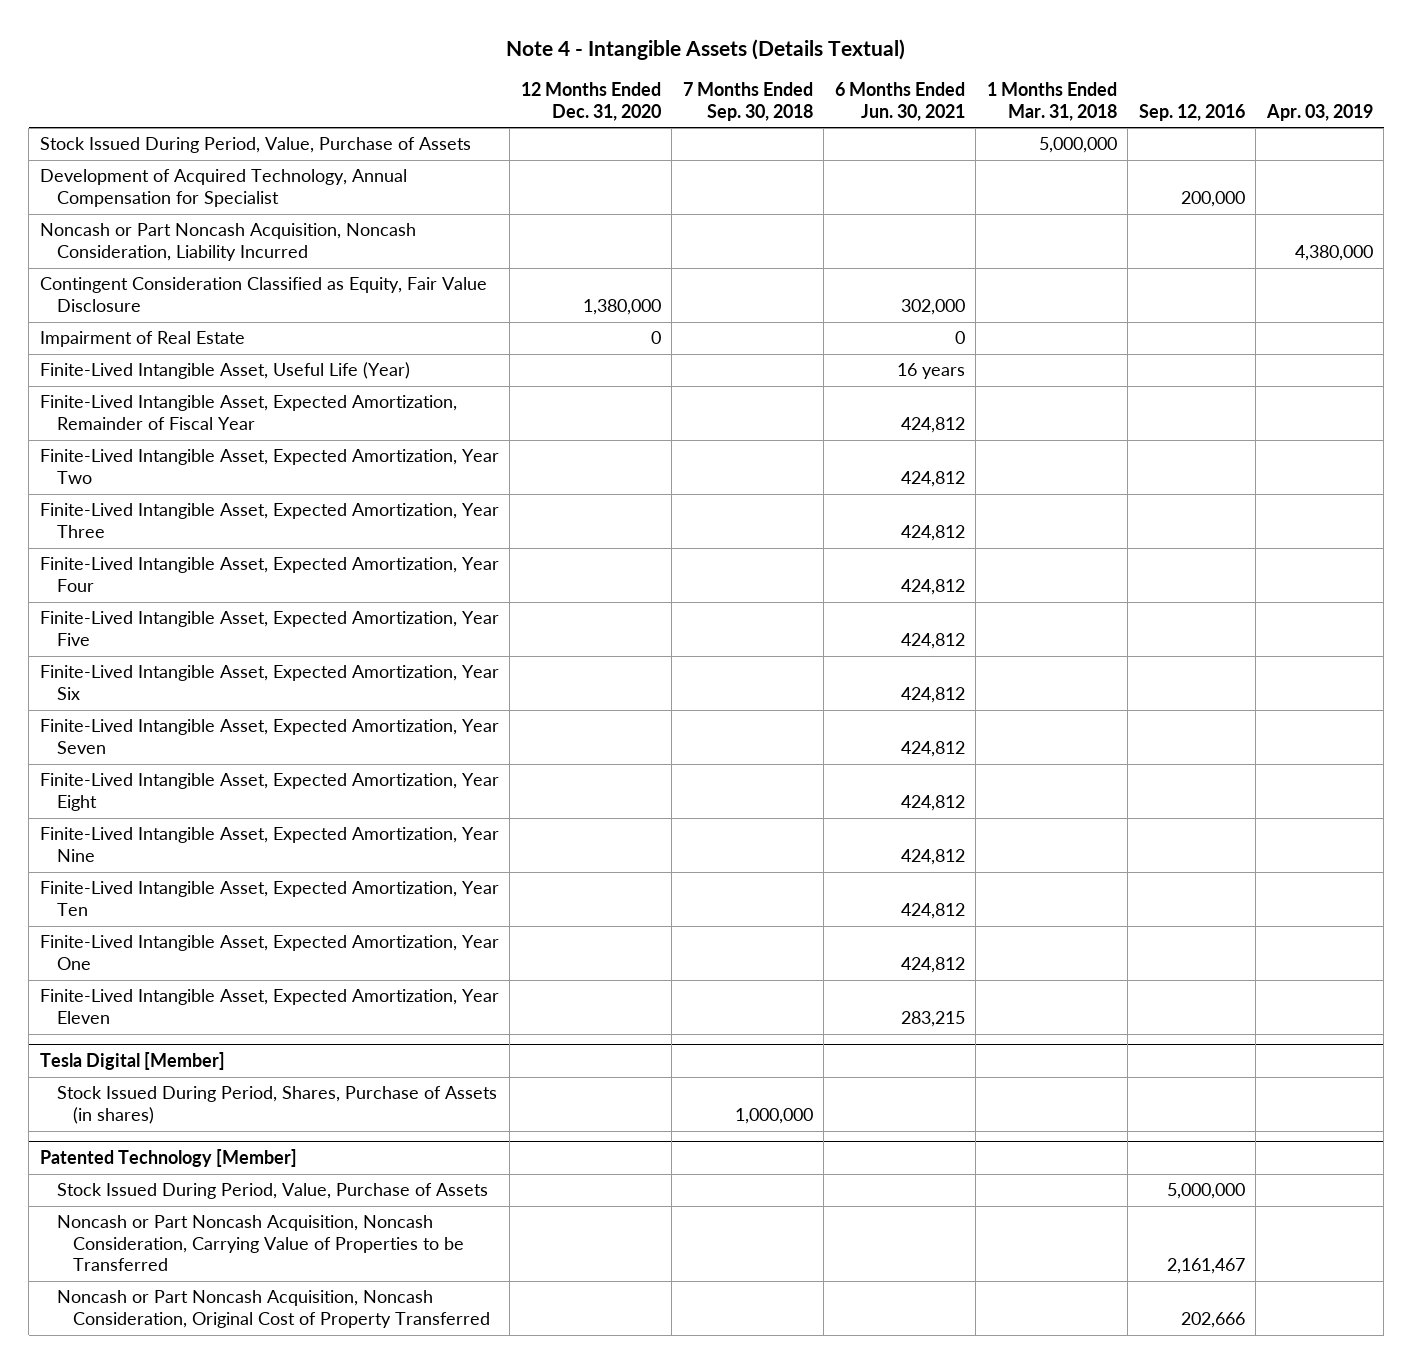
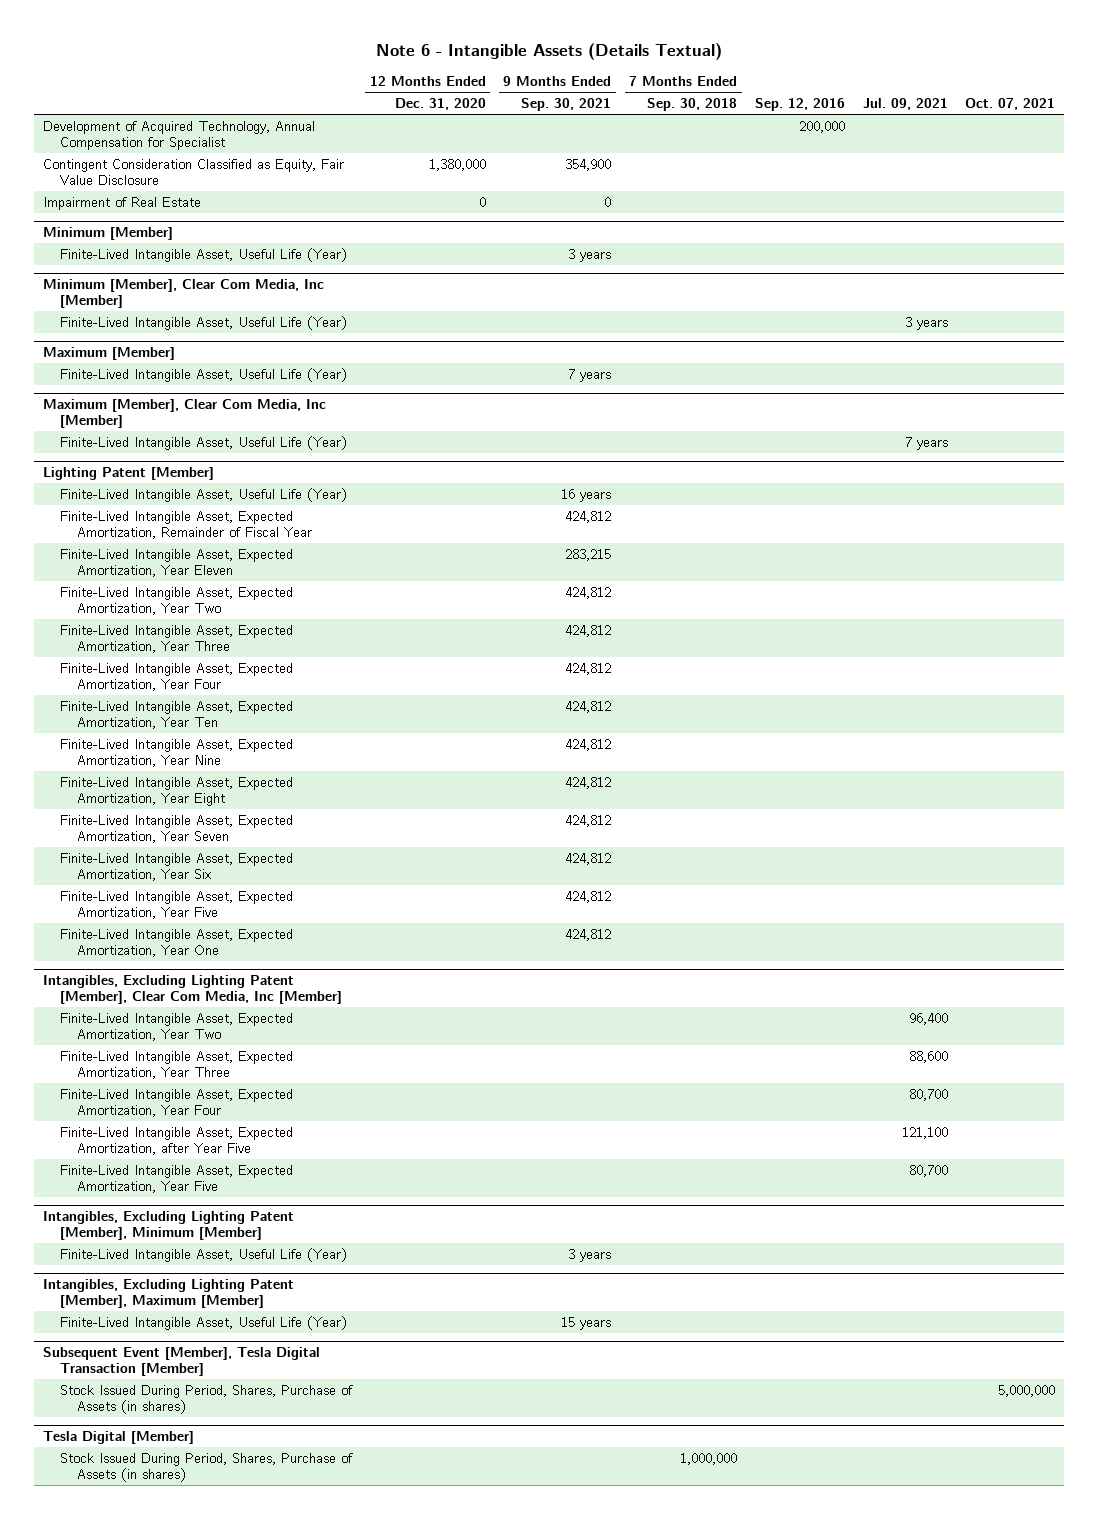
- Note 4 - Intangible Assets (Details Textual)
+ Note 6 - Intangible Assets (Details Textual)
- | 12 Months Ended Dec. 31, 2020 | 7 Months Ended Sep. 30, 2018 | 6 Months Ended Jun. 30, 2021 | 1 Months Ended Mar. 31, 2018 | Sep. 12, 2016 | Apr. 03, 2019
+ | 12 Months Ended Dec. 31, 2020 | 9 Months Ended Sep. 30, 2021 | 7 Months Ended Sep. 30, 2018 | Sep. 12, 2016 | Jul. 09, 2021 | Oct. 07, 2021
- Stock Issued During Period, Value, Purchase of Assets | | | | 5,000,000 | |
- Noncash or Part Noncash Acquisition, Noncash Consideration, Liability Incurred | | | | | | 4,380,000
- Finite-Lived Intangible Asset, Useful Life (Year) | | | 16 years | | |
- Finite-Lived Intangible Asset, Expected Amortization, Remainder of Fiscal Year | | | 424,812 | | |
- Finite-Lived Intangible Asset, Expected Amortization, Year Two | | | 424,812 | | |
- Finite-Lived Intangible Asset, Expected Amortization, Year Three | | | 424,812 | | |
- Finite-Lived Intangible Asset, Expected Amortization, Year Four | | | 424,812 | | |
- Finite-Lived Intangible Asset, Expected Amortization, Year Five | | | 424,812 | | |
- Finite-Lived Intangible Asset, Expected Amortization, Year Six | | | 424,812 | | |
- Finite-Lived Intangible Asset, Expected Amortization, Year Seven | | | 424,812 | | |
- Finite-Lived Intangible Asset, Expected Amortization, Year Eight | | | 424,812 | | |
- Finite-Lived Intangible Asset, Expected Amortization, Year Nine | | | 424,812 | | |
- Finite-Lived Intangible Asset, Expected Amortization, Year Ten | | | 424,812 | | |
- Finite-Lived Intangible Asset, Expected Amortization, Year One | | | 424,812 | | |
- Finite-Lived Intangible Asset, Expected Amortization, Year Eleven | | | 283,215 | | |
+ Minimum [Member]
+ Finite-Lived Intangible Asset, Useful Life (Year) | | 3 years | | | |
+ Minimum [Member], Clear Com Media, Inc [Member]
+ Finite-Lived Intangible Asset, Useful Life (Year) | | | | | 3 years |
+ Maximum [Member]
+ Finite-Lived Intangible Asset, Useful Life (Year) | | 7 years | | | |
+ Maximum [Member], Clear Com Media, Inc [Member]
+ Finite-Lived Intangible Asset, Useful Life (Year) | | | | | 7 years |
+ Lighting Patent [Member]
+ Finite-Lived Intangible Asset, Useful Life (Year) | | 16 years | | | |
+ Finite-Lived Intangible Asset, Expected Amortization, Remainder of Fiscal Year | | 424,812 | | | |
+ Finite-Lived Intangible Asset, Expected Amortization, Year Eleven | | 283,215 | | | |
+ Finite-Lived Intangible Asset, Expected Amortization, Year Two | | 424,812 | | | |
+ Finite-Lived Intangible Asset, Expected Amortization, Year Three | | 424,812 | | | |
+ Finite-Lived Intangible Asset, Expected Amortization, Year Four | | 424,812 | | | |
+ Finite-Lived Intangible Asset, Expected Amortization, Year Ten | | 424,812 | | | |
+ Finite-Lived Intangible Asset, Expected Amortization, Year Nine | | 424,812 | | | |
+ Finite-Lived Intangible Asset, Expected Amortization, Year Eight | | 424,812 | | | |
+ Finite-Lived Intangible Asset, Expected Amortization, Year Seven | | 424,812 | | | |
+ Finite-Lived Intangible Asset, Expected Amortization, Year Six | | 424,812 | | | |
+ Finite-Lived Intangible Asset, Expected Amortization, Year Five | | 424,812 | | | |
+ Finite-Lived Intangible Asset, Expected Amortization, Year One | | 424,812 | | | |
+ Intangibles, Excluding Lighting Patent [Member], Clear Com Media, Inc [Member]
+ Finite-Lived Intangible Asset, Expected Amortization, Year Two | | | | | 96,400 |
+ Finite-Lived Intangible Asset, Expected Amortization, Year Three | | | | | 88,600 |
+ Finite-Lived Intangible Asset, Expected Amortization, Year Four | | | | | 80,700 |
+ Finite-Lived Intangible Asset, Expected Amortization, after Year Five | | | | | 121,100 |
+ Finite-Lived Intangible Asset, Expected Amortization, Year Five | | | | | 80,700 |
+ Intangibles, Excluding Lighting Patent [Member], Minimum [Member]
+ Finite-Lived Intangible Asset, Useful Life (Year) | | 3 years | | | |
+ Intangibles, Excluding Lighting Patent [Member], Maximum [Member]
+ Finite-Lived Intangible Asset, Useful Life (Year) | | 15 years | | | |
+ Subsequent Event [Member], Tesla Digital Transaction [Member]
+ Stock Issued During Period, Shares, Purchase of Assets (in shares) | | | | | | 5,000,000
- Patented Technology [Member]
- Stock Issued During Period, Value, Purchase of Assets | | | | | 5,000,000 |
- Noncash or Part Noncash Acquisition, Noncash Consideration, Carrying Value of Properties to be Transferred | | | | | 2,161,467 |
- Noncash or Part Noncash Acquisition, Noncash Consideration, Original Cost of Property Transferred | | | | | 202,666 |

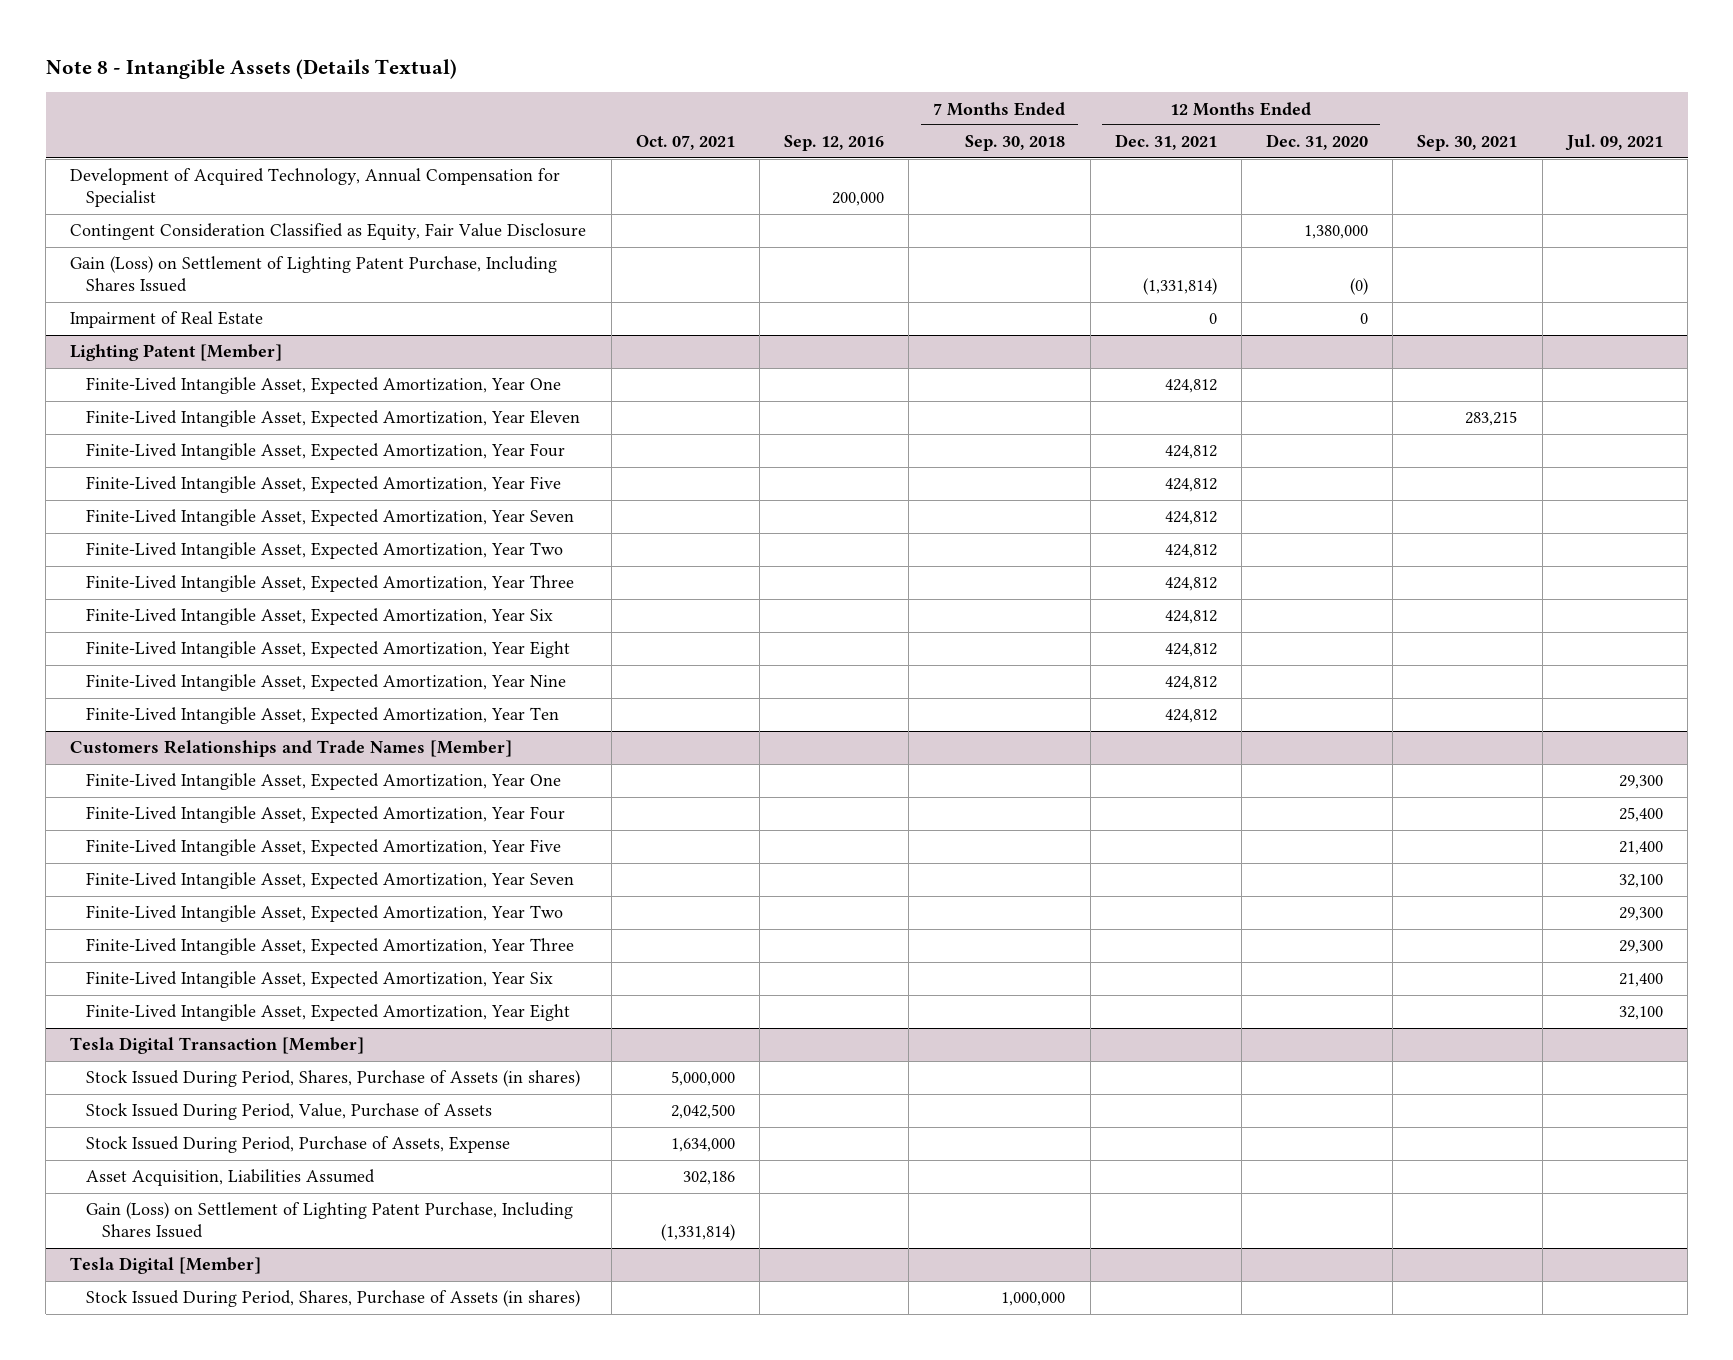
- Note 6 - Intangible Assets (Details Textual)
+ Note 8 - Intangible Assets (Details Textual)
- | 12 Months Ended Dec. 31, 2020 | 9 Months Ended Sep. 30, 2021 | 7 Months Ended Sep. 30, 2018 | Sep. 12, 2016 | Jul. 09, 2021 | Oct. 07, 2021
+ | Oct. 07, 2021 | Sep. 12, 2016 | 7 Months Ended Sep. 30, 2018 | 12 Months Ended Dec. 31, 2021 | 12 Months Ended Dec. 31, 2020 | Sep. 30, 2021 | Jul. 09, 2021
+ Gain (Loss) on Settlement of Lighting Patent Purchase, Including Shares Issued | | | | (1,331,814) | (0) | |
- Minimum [Member]
- Finite-Lived Intangible Asset, Useful Life (Year) | | 3 years | | | |
- Minimum [Member], Clear Com Media, Inc [Member]
- Finite-Lived Intangible Asset, Useful Life (Year) | | | | | 3 years |
- Maximum [Member]
- Finite-Lived Intangible Asset, Useful Life (Year) | | 7 years | | | |
- Maximum [Member], Clear Com Media, Inc [Member]
- Finite-Lived Intangible Asset, Useful Life (Year) | | | | | 7 years |
@ Lighting Patent [Member]
- Finite-Lived Intangible Asset, Useful Life (Year) | | 16 years | | | |
- Finite-Lived Intangible Asset, Expected Amortization, Remainder of Fiscal Year | | 424,812 | | | |
moved up: Finite-Lived Intangible Asset, Expected Amortization, Year One | | | | 424,812 | | |
moved up: Finite-Lived Intangible Asset, Expected Amortization, Year Five | | | | 424,812 | | |
moved down: Finite-Lived Intangible Asset, Expected Amortization, Year Two | | | | 424,812 | | |
moved down: Finite-Lived Intangible Asset, Expected Amortization, Year Three | | | | 424,812 | | |
- Intangibles, Excluding Lighting Patent [Member], Clear Com Media, Inc [Member]
- Finite-Lived Intangible Asset, Expected Amortization, Year Two | | | | | 96,400 |
- Finite-Lived Intangible Asset, Expected Amortization, Year Three | | | | | 88,600 |
- Finite-Lived Intangible Asset, Expected Amortization, Year Four | | | | | 80,700 |
- Finite-Lived Intangible Asset, Expected Amortization, after Year Five | | | | | 121,100 |
- Finite-Lived Intangible Asset, Expected Amortization, Year Five | | | | | 80,700 |
- Intangibles, Excluding Lighting Patent [Member], Minimum [Member]
- Finite-Lived Intangible Asset, Useful Life (Year) | | 3 years | | | |
- Intangibles, Excluding Lighting Patent [Member], Maximum [Member]
- Finite-Lived Intangible Asset, Useful Life (Year) | | 15 years | | | |
- Subsequent Event [Member], Tesla Digital Transaction [Member]
@ Lighting Patent [Member]
moved down: Finite-Lived Intangible Asset, Expected Amortization, Year Eight | | | | 424,812 | | |
moved down: Finite-Lived Intangible Asset, Expected Amortization, Year Nine | | | | 424,812 | | |
moved down: Finite-Lived Intangible Asset, Expected Amortization, Year Ten | | | | 424,812 | | |
+ Customers Relationships and Trade Names [Member]
+ Finite-Lived Intangible Asset, Expected Amortization, Year One | | | | | | | 29,300
+ Finite-Lived Intangible Asset, Expected Amortization, Year Four | | | | | | | 25,400
+ Finite-Lived Intangible Asset, Expected Amortization, Year Five | | | | | | | 21,400
+ Finite-Lived Intangible Asset, Expected Amortization, Year Seven | | | | | | | 32,100
+ Finite-Lived Intangible Asset, Expected Amortization, Year Two | | | | | | | 29,300
+ Finite-Lived Intangible Asset, Expected Amortization, Year Three | | | | | | | 29,300
+ Finite-Lived Intangible Asset, Expected Amortization, Year Six | | | | | | | 21,400
+ Finite-Lived Intangible Asset, Expected Amortization, Year Eight | | | | | | | 32,100
+ Tesla Digital Transaction [Member]
+ Stock Issued During Period, Value, Purchase of Assets | 2,042,500 | | | | | |
+ Stock Issued During Period, Purchase of Assets, Expense | 1,634,000 | | | | | |
+ Asset Acquisition, Liabilities Assumed | 302,186 | | | | | |
+ Gain (Loss) on Settlement of Lighting Patent Purchase, Including Shares Issued | (1,331,814) | | | | | |

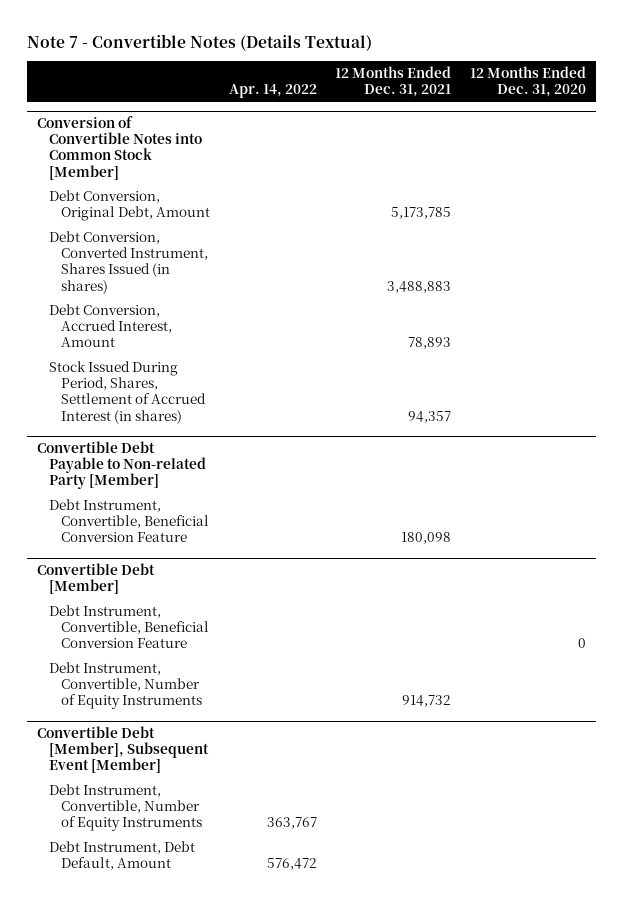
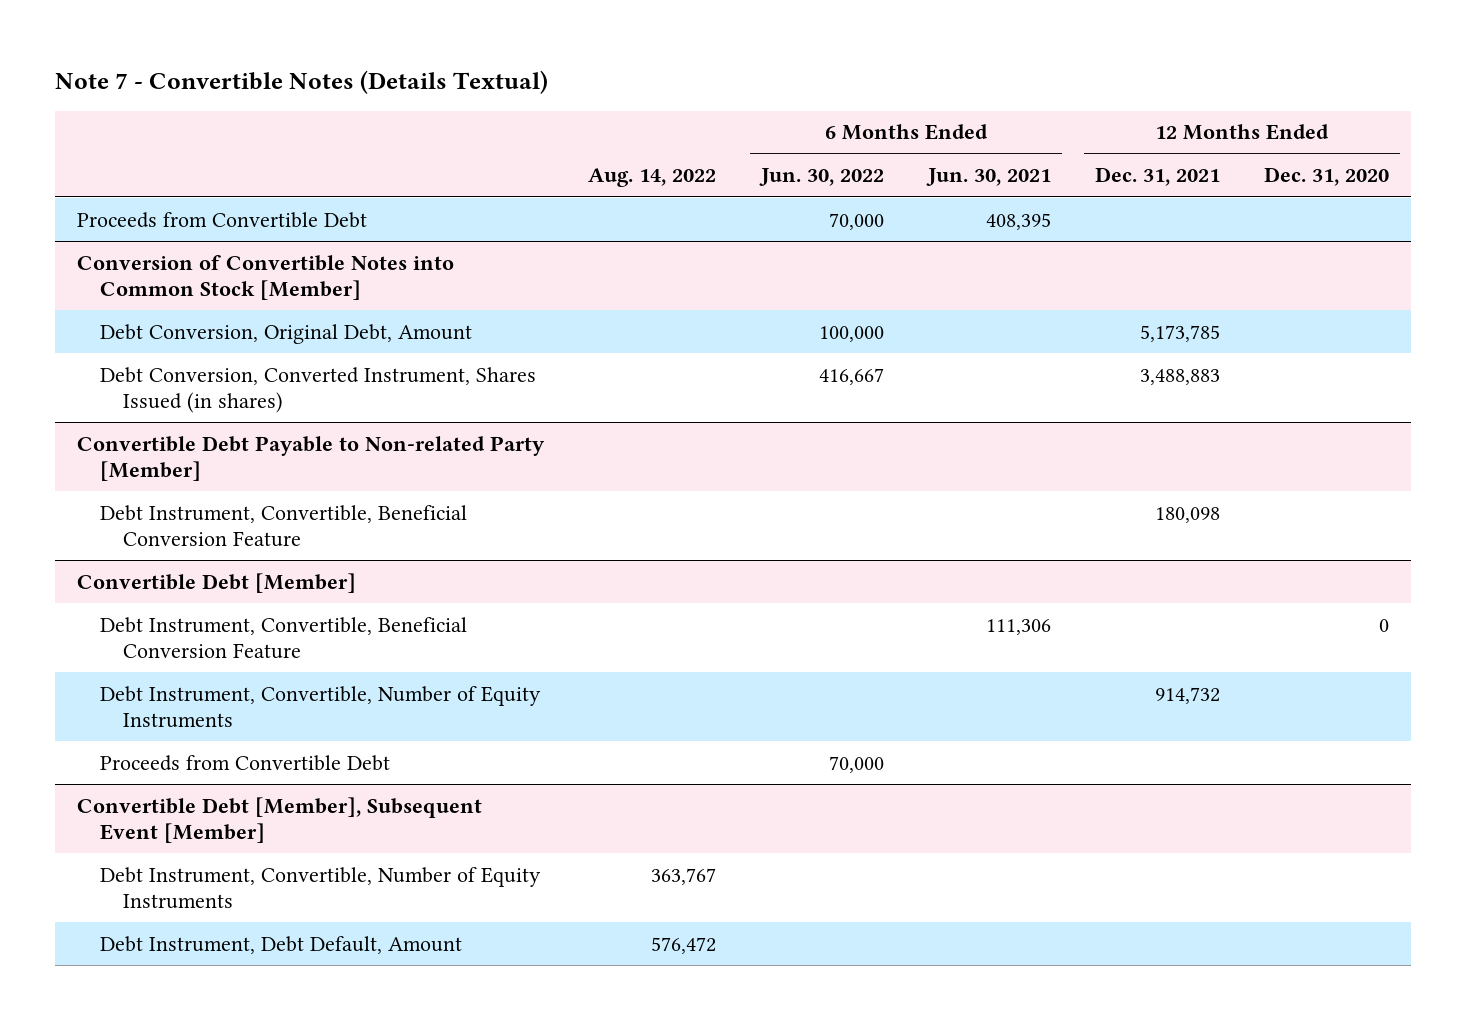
- | Apr. 14, 2022 | 12 Months Ended Dec. 31, 2021 | 12 Months Ended Dec. 31, 2020
+ | Aug. 14, 2022 | 6 Months Ended Jun. 30, 2022 | 6 Months Ended Jun. 30, 2021 | 12 Months Ended Dec. 31, 2021 | 12 Months Ended Dec. 31, 2020
+ Proceeds from Convertible Debt | | 70,000 | 408,395 | |
@ Conversion of Convertible Notes into Common Stock [Member]
- Debt Conversion, Accrued Interest, Amount | | 78,893 |
- Stock Issued During Period, Shares, Settlement of Accrued Interest (in shares) | | 94,357 |
@ Convertible Debt [Member]
+ Proceeds from Convertible Debt | | 70,000 | | |

